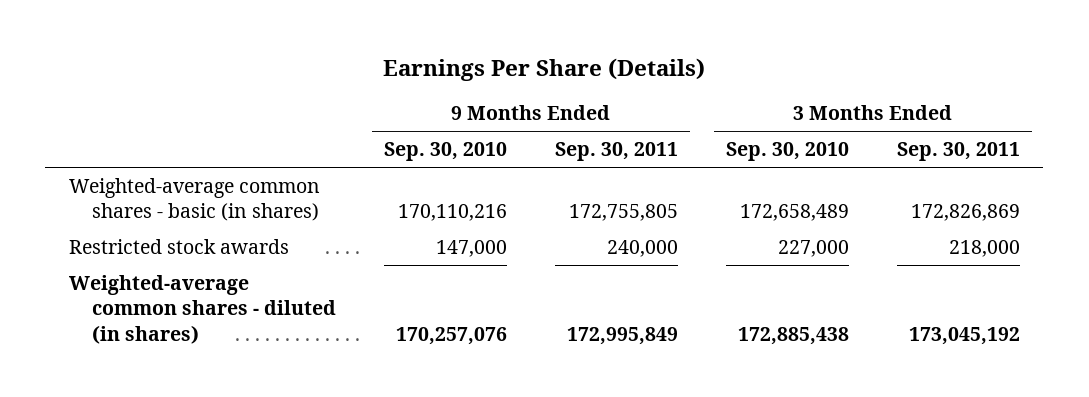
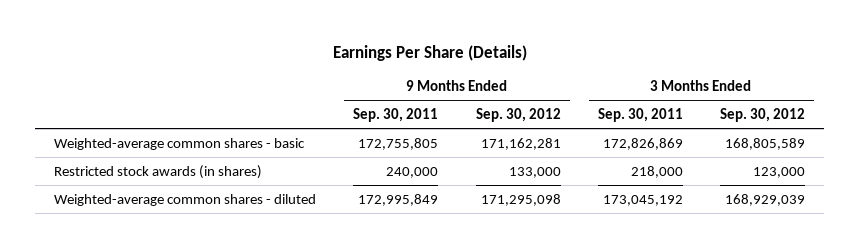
- | 9 Months Ended Sep. 30, 2010 | 9 Months Ended Sep. 30, 2011 | 3 Months Ended Sep. 30, 2010 | 3 Months Ended Sep. 30, 2011
+ | 9 Months Ended Sep. 30, 2011 | 9 Months Ended Sep. 30, 2012 | 3 Months Ended Sep. 30, 2011 | 3 Months Ended Sep. 30, 2012
- Weighted-average common shares - basic (in shares) | 170,110,216 | 172,755,805 | 172,658,489 | 172,826,869
- Restricted stock awards | 147,000 | 240,000 | 227,000 | 218,000
- Weighted-average common shares - diluted (in shares) | 170,257,076 | 172,995,849 | 172,885,438 | 173,045,192
+ Weighted-average common shares - basic | 172,755,805 | 171,162,281 | 172,826,869 | 168,805,589
+ Restricted stock awards (in shares) | 240,000 | 133,000 | 218,000 | 123,000
+ Weighted-average common shares - diluted | 172,995,849 | 171,295,098 | 173,045,192 | 168,929,039

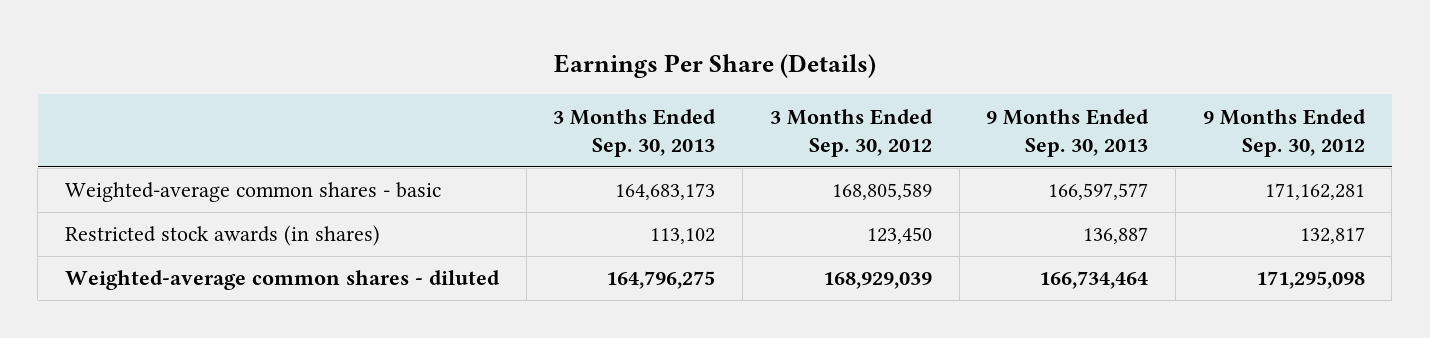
- | 9 Months Ended Sep. 30, 2011 | 9 Months Ended Sep. 30, 2012 | 3 Months Ended Sep. 30, 2011 | 3 Months Ended Sep. 30, 2012
+ | 3 Months Ended Sep. 30, 2013 | 3 Months Ended Sep. 30, 2012 | 9 Months Ended Sep. 30, 2013 | 9 Months Ended Sep. 30, 2012
- Restricted stock awards (in shares) | 240,000 | 133,000 | 218,000 | 123,000
+ Restricted stock awards (in shares) | 113,102 | 123,450 | 136,887 | 132,817

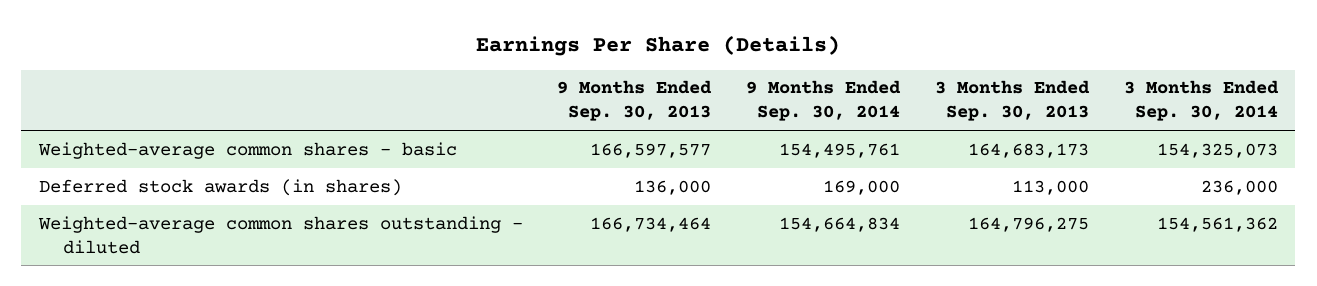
- | 3 Months Ended Sep. 30, 2013 | 3 Months Ended Sep. 30, 2012 | 9 Months Ended Sep. 30, 2013 | 9 Months Ended Sep. 30, 2012
+ | 9 Months Ended Sep. 30, 2013 | 9 Months Ended Sep. 30, 2014 | 3 Months Ended Sep. 30, 2013 | 3 Months Ended Sep. 30, 2014
- Restricted stock awards (in shares) | 113,102 | 123,450 | 136,887 | 132,817
- Weighted-average common shares - diluted | 164,796,275 | 168,929,039 | 166,734,464 | 171,295,098
+ Deferred stock awards (in shares) | 136,000 | 169,000 | 113,000 | 236,000
+ Weighted-average common shares outstanding - diluted | 166,734,464 | 154,664,834 | 164,796,275 | 154,561,362

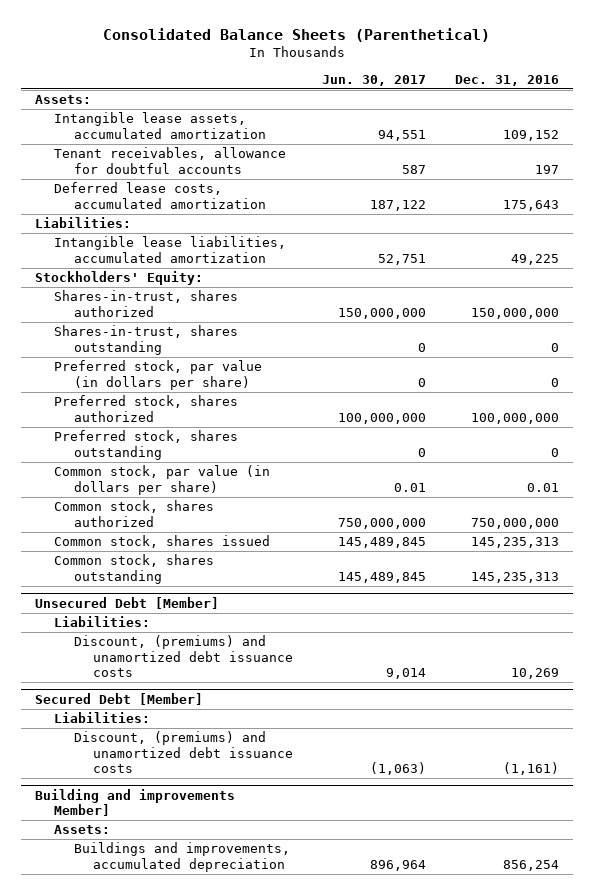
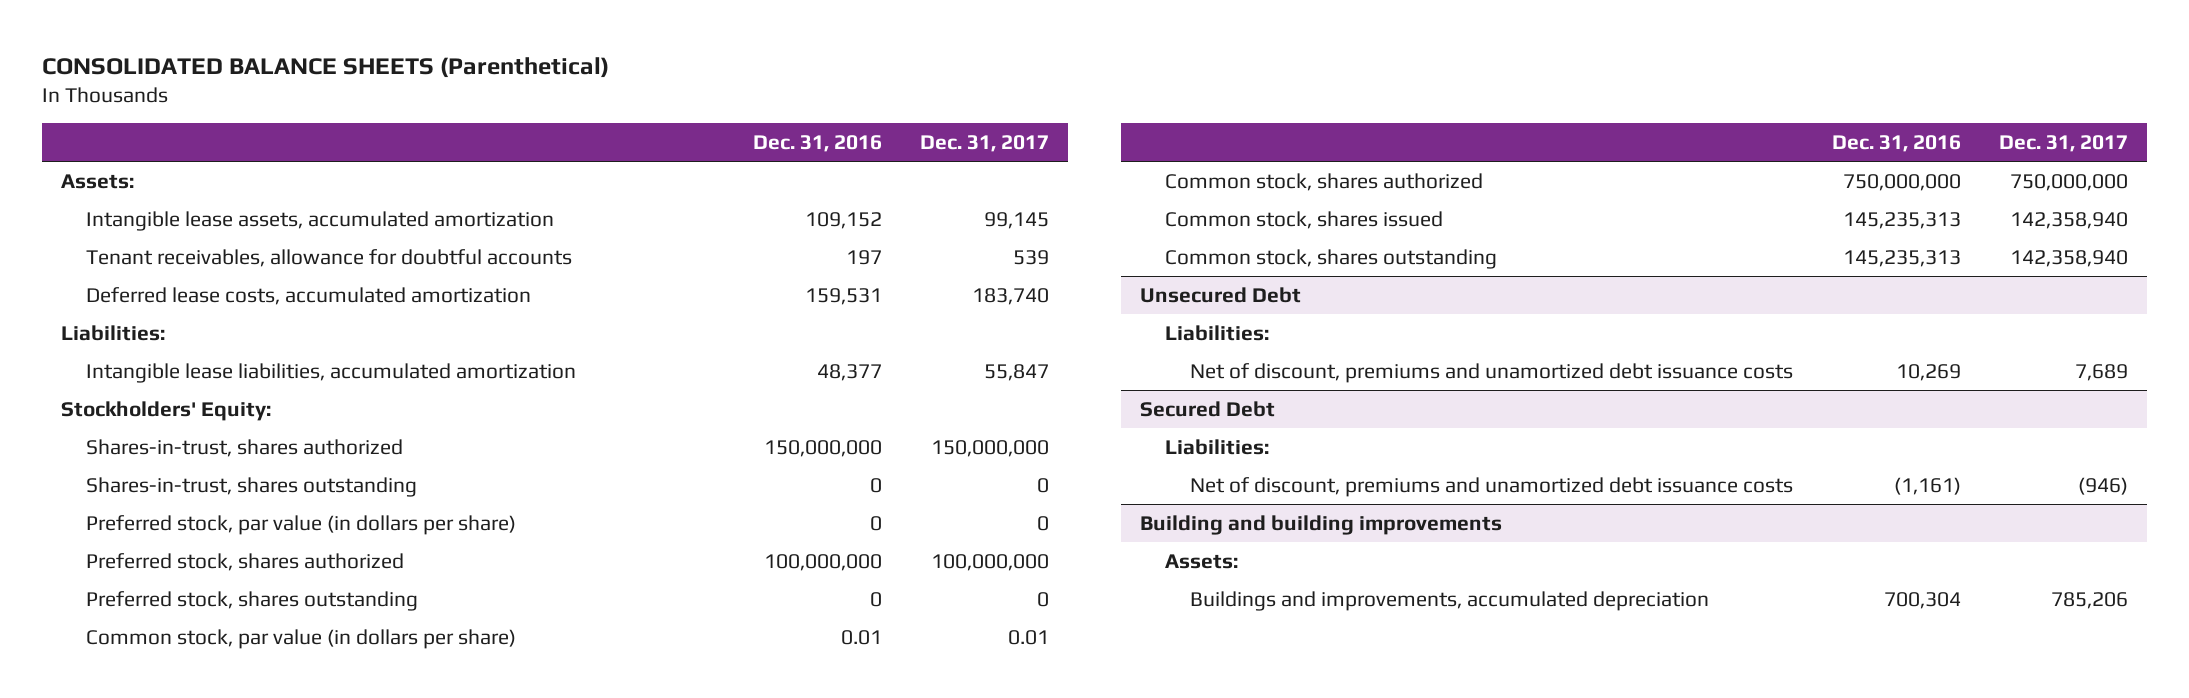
- Consolidated Balance Sheets (Parenthetical)
+ CONSOLIDATED BALANCE SHEETS (Parenthetical)
- | Jun. 30, 2017 | Dec. 31, 2016
+ | Dec. 31, 2016 | Dec. 31, 2017
- Deferred lease costs, accumulated amortization | 187,122 | 175,643
+ Deferred lease costs, accumulated amortization | 159,531 | 183,740
- Intangible lease liabilities, accumulated amortization | 52,751 | 49,225
+ Intangible lease liabilities, accumulated amortization | 48,377 | 55,847
- Unsecured Debt [Member]
+ Unsecured Debt
- Discount, (premiums) and unamortized debt issuance costs | 9,014 | 10,269
- Secured Debt [Member]
+ Net of discount, premiums and unamortized debt issuance costs | 10,269 | 7,689
+ Secured Debt
- Discount, (premiums) and unamortized debt issuance costs | (1,063) | (1,161)
- Building and improvements Member]
+ Net of discount, premiums and unamortized debt issuance costs | (1,161) | (946)
+ Building and building improvements
- Buildings and improvements, accumulated depreciation | 896,964 | 856,254
+ Buildings and improvements, accumulated depreciation | 700,304 | 785,206

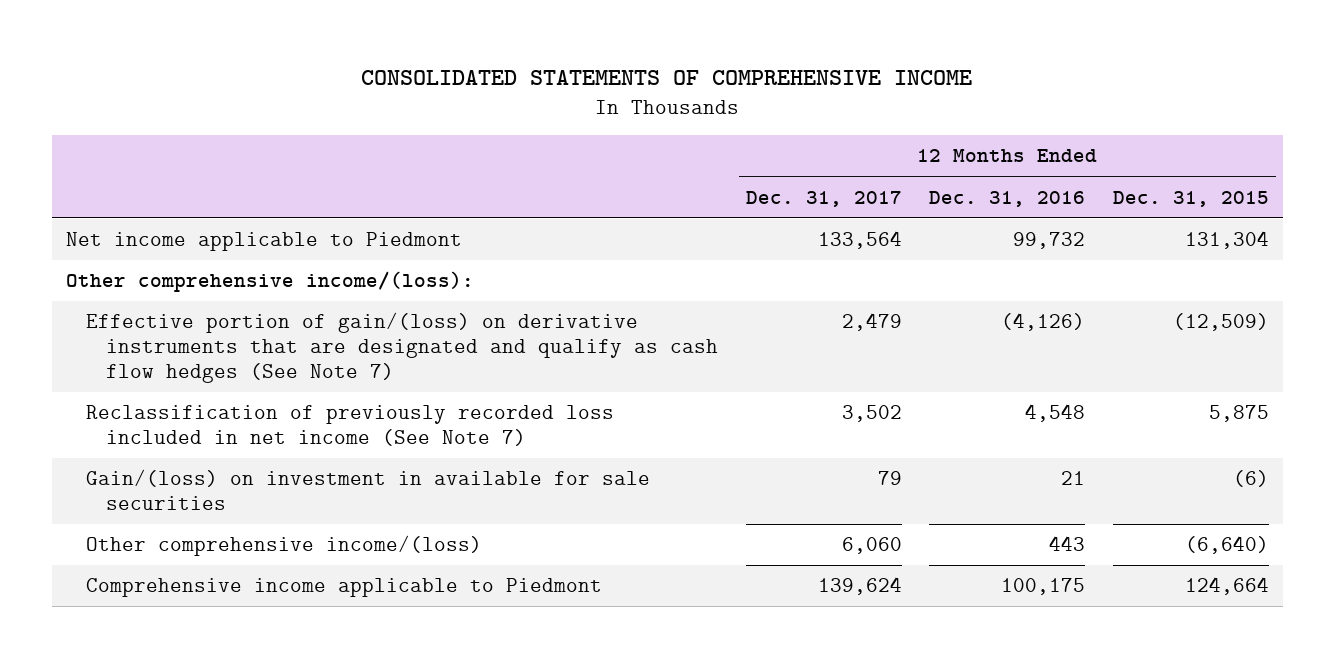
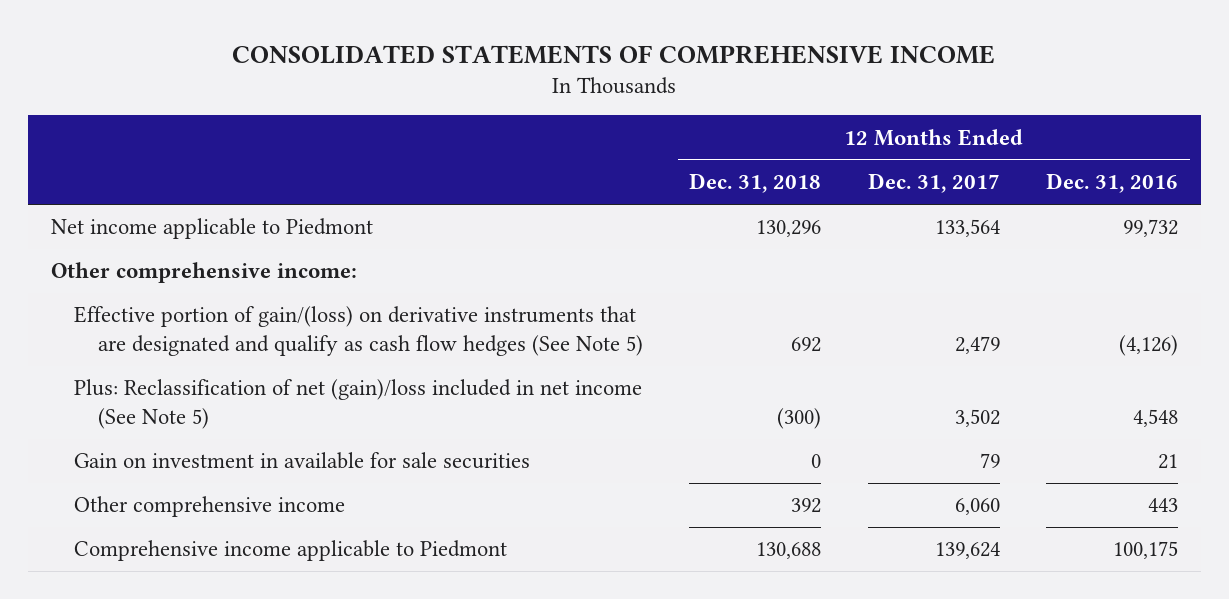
- | 12 Months Ended Dec. 31, 2017 | 12 Months Ended Dec. 31, 2016 | 12 Months Ended Dec. 31, 2015
+ | 12 Months Ended Dec. 31, 2018 | 12 Months Ended Dec. 31, 2017 | 12 Months Ended Dec. 31, 2016
- Other comprehensive income/(loss):
- Effective portion of gain/(loss) on derivative instruments that are designated and qualify as cash flow hedges (See Note 7) | 2,479 | (4,126) | (12,509)
- Reclassification of previously recorded loss included in net income (See Note 7) | 3,502 | 4,548 | 5,875
- Gain/(loss) on investment in available for sale securities | 79 | 21 | (6)
- Other comprehensive income/(loss) | 6,060 | 443 | (6,640)
+ Other comprehensive income:
+ Effective portion of gain/(loss) on derivative instruments that are designated and qualify as cash flow hedges (See Note 5) | 692 | 2,479 | (4,126)
+ Plus: Reclassification of net (gain)/loss included in net income (See Note 5) | (300) | 3,502 | 4,548
+ Gain on investment in available for sale securities | 0 | 79 | 21
+ Other comprehensive income | 392 | 6,060 | 443

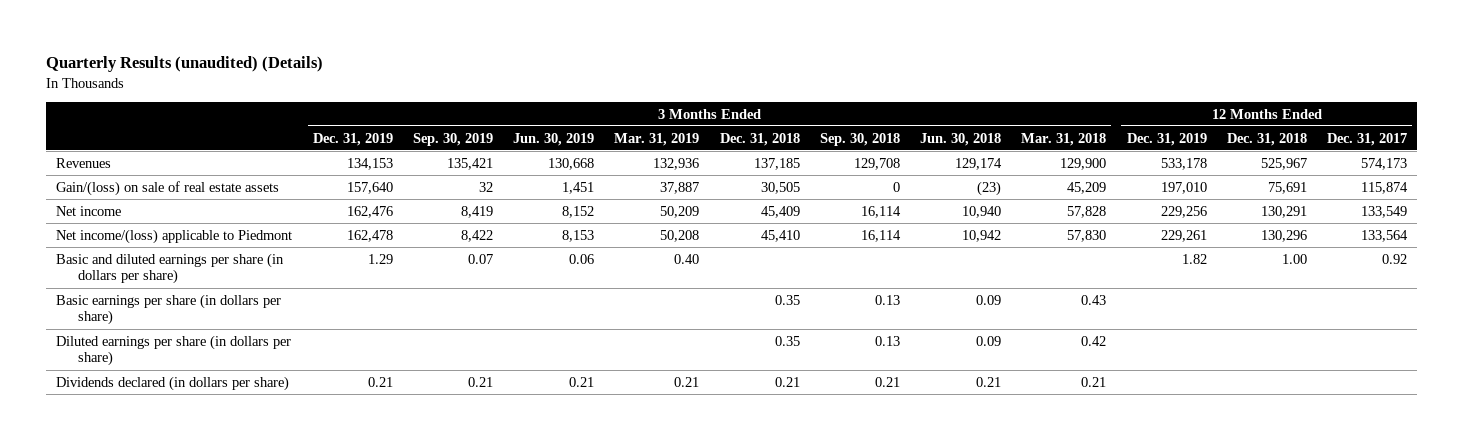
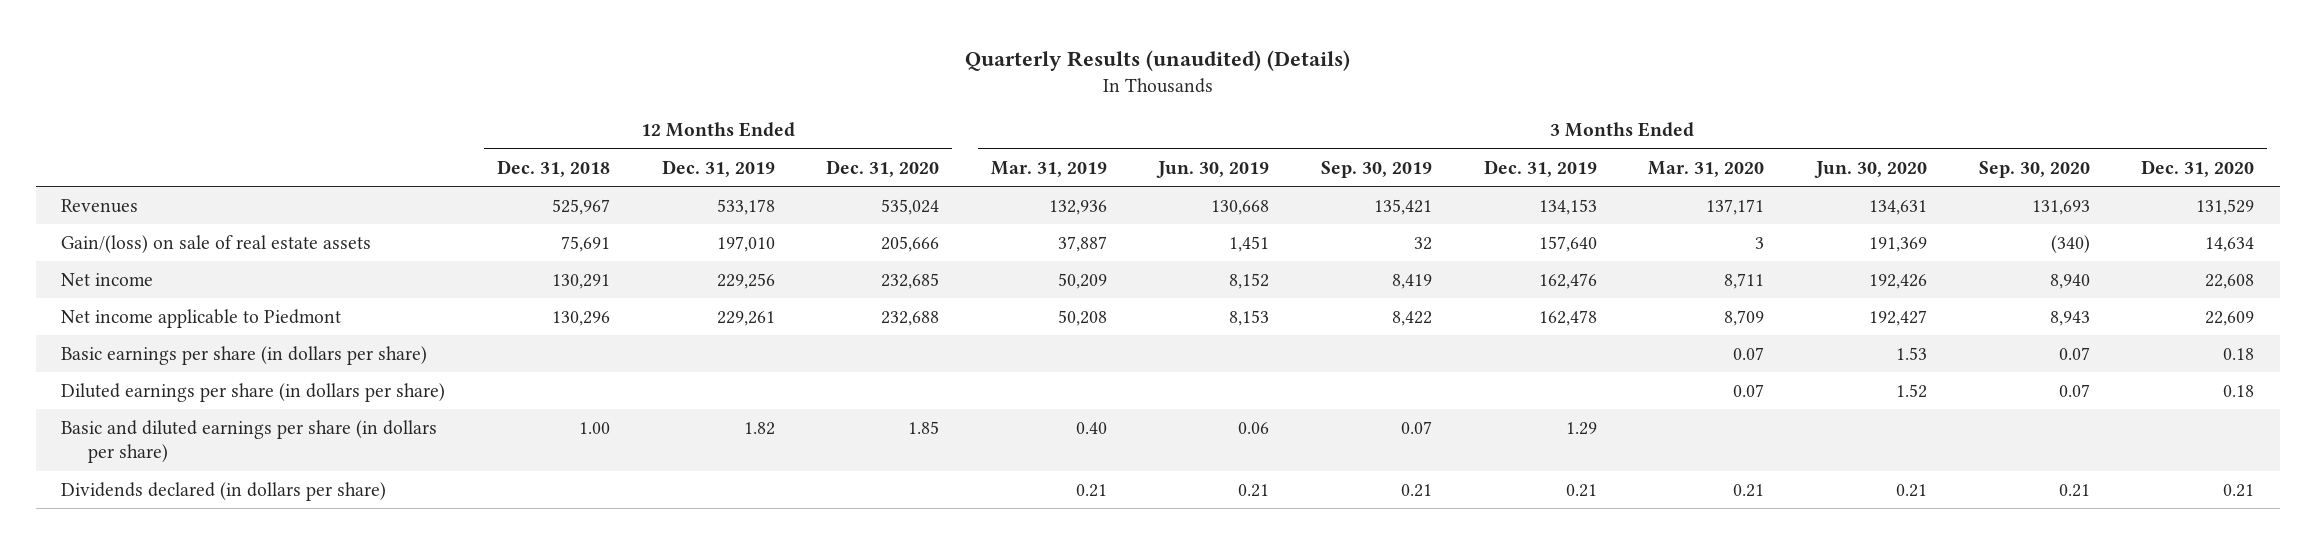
- | 3 Months Ended Dec. 31, 2019 | 3 Months Ended Sep. 30, 2019 | 3 Months Ended Jun. 30, 2019 | 3 Months Ended Mar. 31, 2019 | 3 Months Ended Dec. 31, 2018 | 3 Months Ended Sep. 30, 2018 | 3 Months Ended Jun. 30, 2018 | 3 Months Ended Mar. 31, 2018 | 12 Months Ended Dec. 31, 2019 | 12 Months Ended Dec. 31, 2018 | 12 Months Ended Dec. 31, 2017
+ | 12 Months Ended Dec. 31, 2018 | 12 Months Ended Dec. 31, 2019 | 12 Months Ended Dec. 31, 2020 | 3 Months Ended Mar. 31, 2019 | 3 Months Ended Jun. 30, 2019 | 3 Months Ended Sep. 30, 2019 | 3 Months Ended Dec. 31, 2019 | 3 Months Ended Mar. 31, 2020 | 3 Months Ended Jun. 30, 2020 | 3 Months Ended Sep. 30, 2020 | 3 Months Ended Dec. 31, 2020
- Net income/(loss) applicable to Piedmont | 162,478 | 8,422 | 8,153 | 50,208 | 45,410 | 16,114 | 10,942 | 57,830 | 229,261 | 130,296 | 133,564
+ Net income applicable to Piedmont | 130,296 | 229,261 | 232,688 | 50,208 | 8,153 | 8,422 | 162,478 | 8,709 | 192,427 | 8,943 | 22,609
moved down: Basic and diluted earnings per share (in dollars per share) | 1.00 | 1.82 | 1.85 | 0.40 | 0.06 | 0.07 | 1.29 | | | |

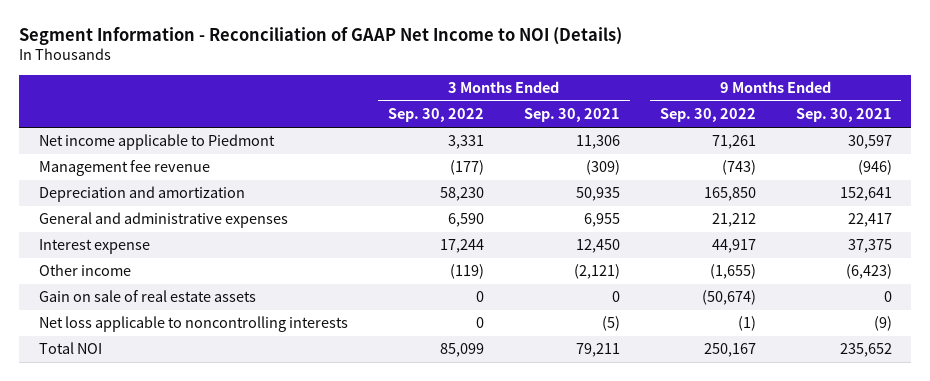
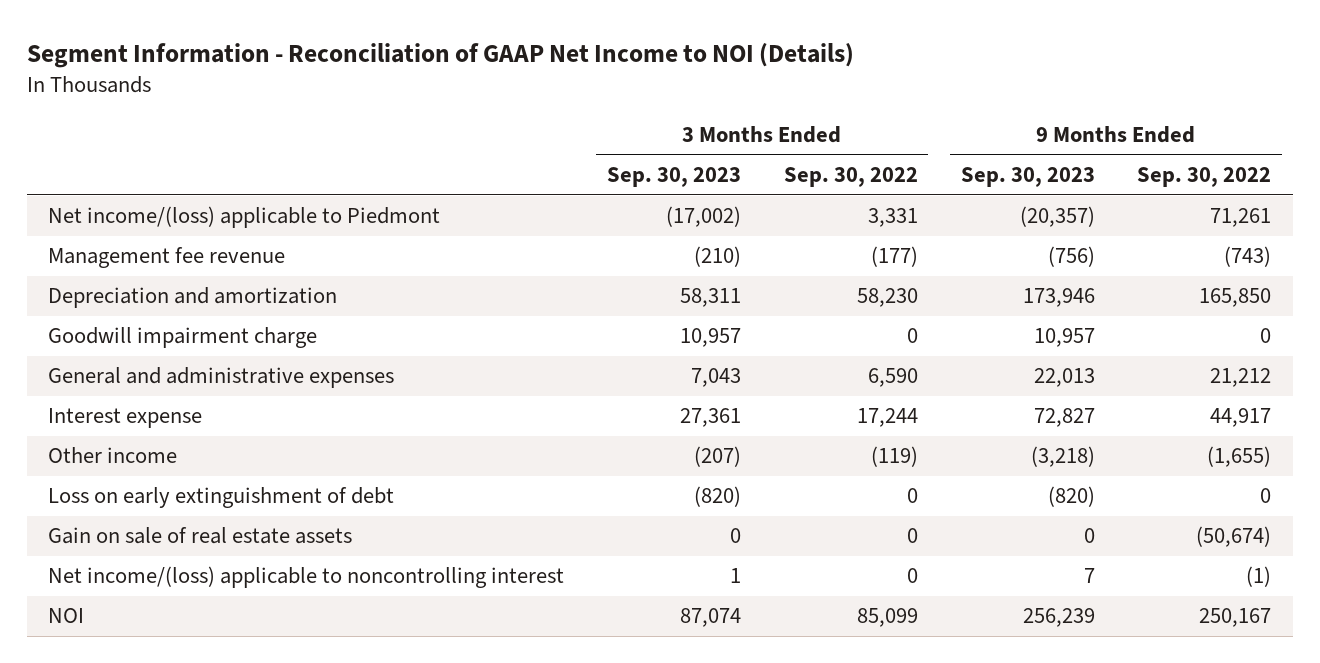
- | 3 Months Ended Sep. 30, 2022 | 3 Months Ended Sep. 30, 2021 | 9 Months Ended Sep. 30, 2022 | 9 Months Ended Sep. 30, 2021
+ | 3 Months Ended Sep. 30, 2023 | 3 Months Ended Sep. 30, 2022 | 9 Months Ended Sep. 30, 2023 | 9 Months Ended Sep. 30, 2022
- Net income applicable to Piedmont | 3,331 | 11,306 | 71,261 | 30,597
+ Net income/(loss) applicable to Piedmont | (17,002) | 3,331 | (20,357) | 71,261
+ Goodwill impairment charge | 10,957 | 0 | 10,957 | 0
+ Loss on early extinguishment of debt | (820) | 0 | (820) | 0
- Net loss applicable to noncontrolling interests | 0 | (5) | (1) | (9)
- Total NOI | 85,099 | 79,211 | 250,167 | 235,652
+ Net income/(loss) applicable to noncontrolling interest | 1 | 0 | 7 | (1)
+ NOI | 87,074 | 85,099 | 256,239 | 250,167

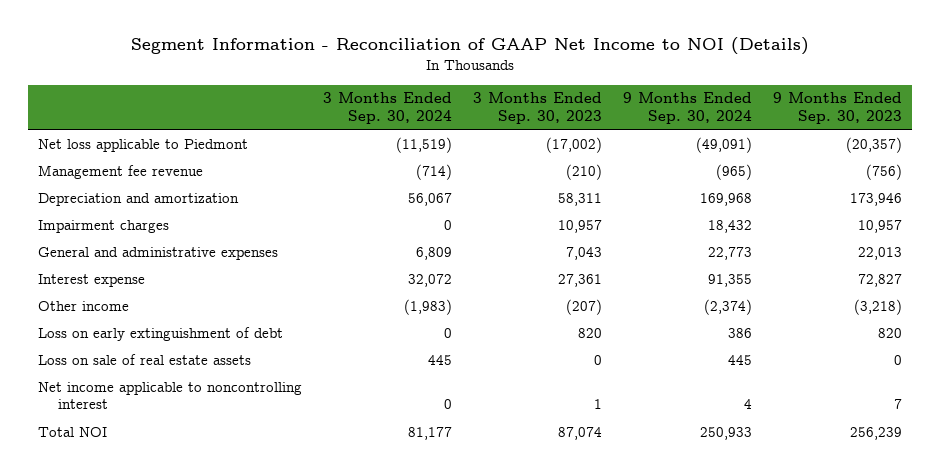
- | 3 Months Ended Sep. 30, 2023 | 3 Months Ended Sep. 30, 2022 | 9 Months Ended Sep. 30, 2023 | 9 Months Ended Sep. 30, 2022
+ | 3 Months Ended Sep. 30, 2024 | 3 Months Ended Sep. 30, 2023 | 9 Months Ended Sep. 30, 2024 | 9 Months Ended Sep. 30, 2023
- Net income/(loss) applicable to Piedmont | (17,002) | 3,331 | (20,357) | 71,261
+ Net loss applicable to Piedmont | (11,519) | (17,002) | (49,091) | (20,357)
- Goodwill impairment charge | 10,957 | 0 | 10,957 | 0
+ Impairment charges | 0 | 10,957 | 18,432 | 10,957
- Loss on early extinguishment of debt | (820) | 0 | (820) | 0
- Gain on sale of real estate assets | 0 | 0 | 0 | (50,674)
- Net income/(loss) applicable to noncontrolling interest | 1 | 0 | 7 | (1)
- NOI | 87,074 | 85,099 | 256,239 | 250,167
+ Loss on early extinguishment of debt | 0 | 820 | 386 | 820
+ Loss on sale of real estate assets | 445 | 0 | 445 | 0
+ Net income applicable to noncontrolling interest | 0 | 1 | 4 | 7
+ Total NOI | 81,177 | 87,074 | 250,933 | 256,239

